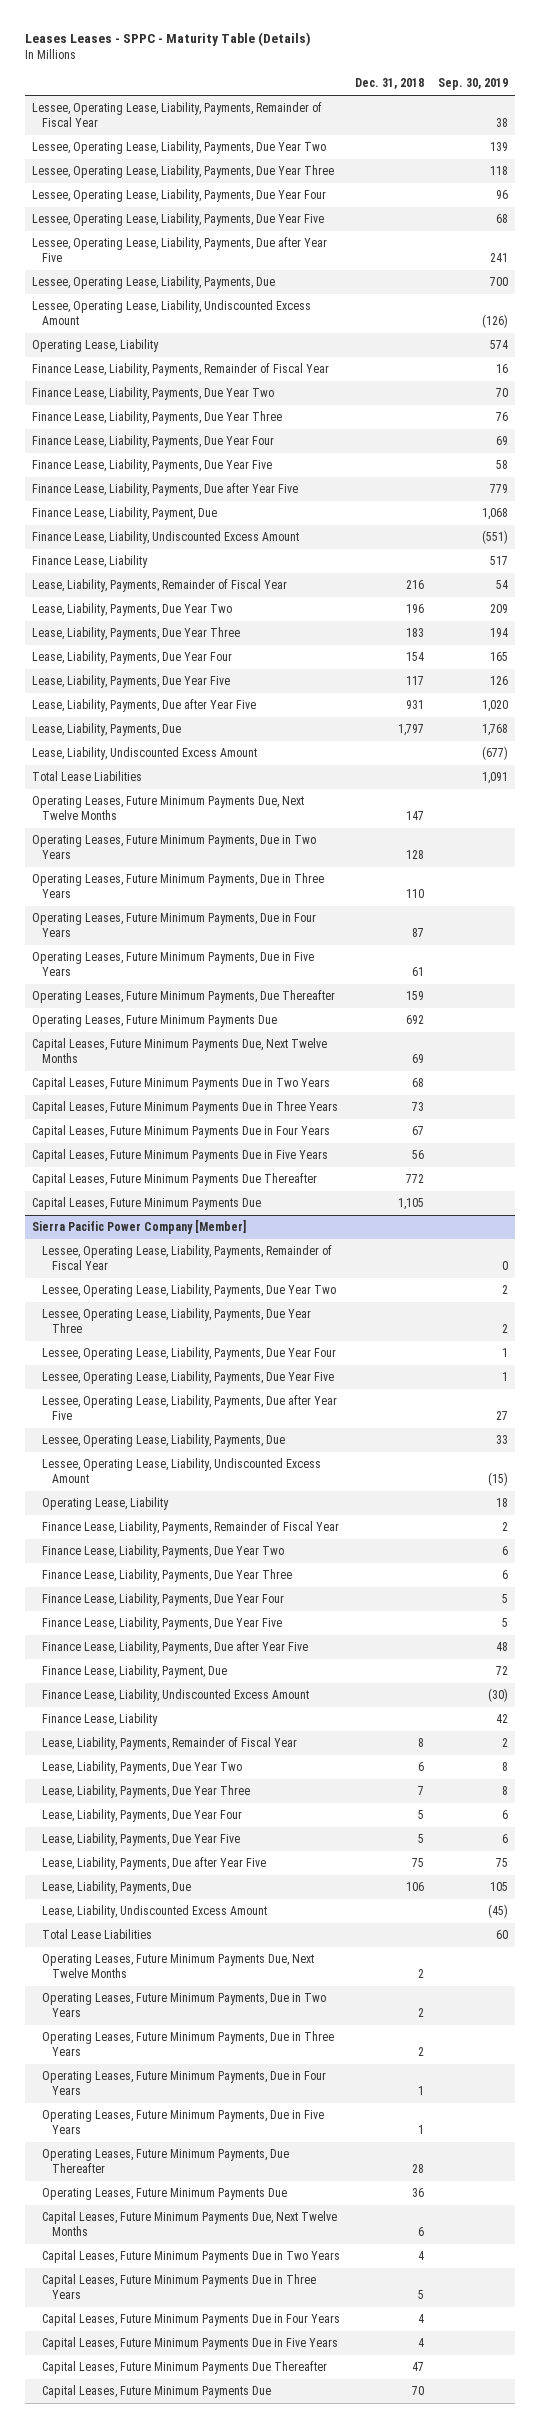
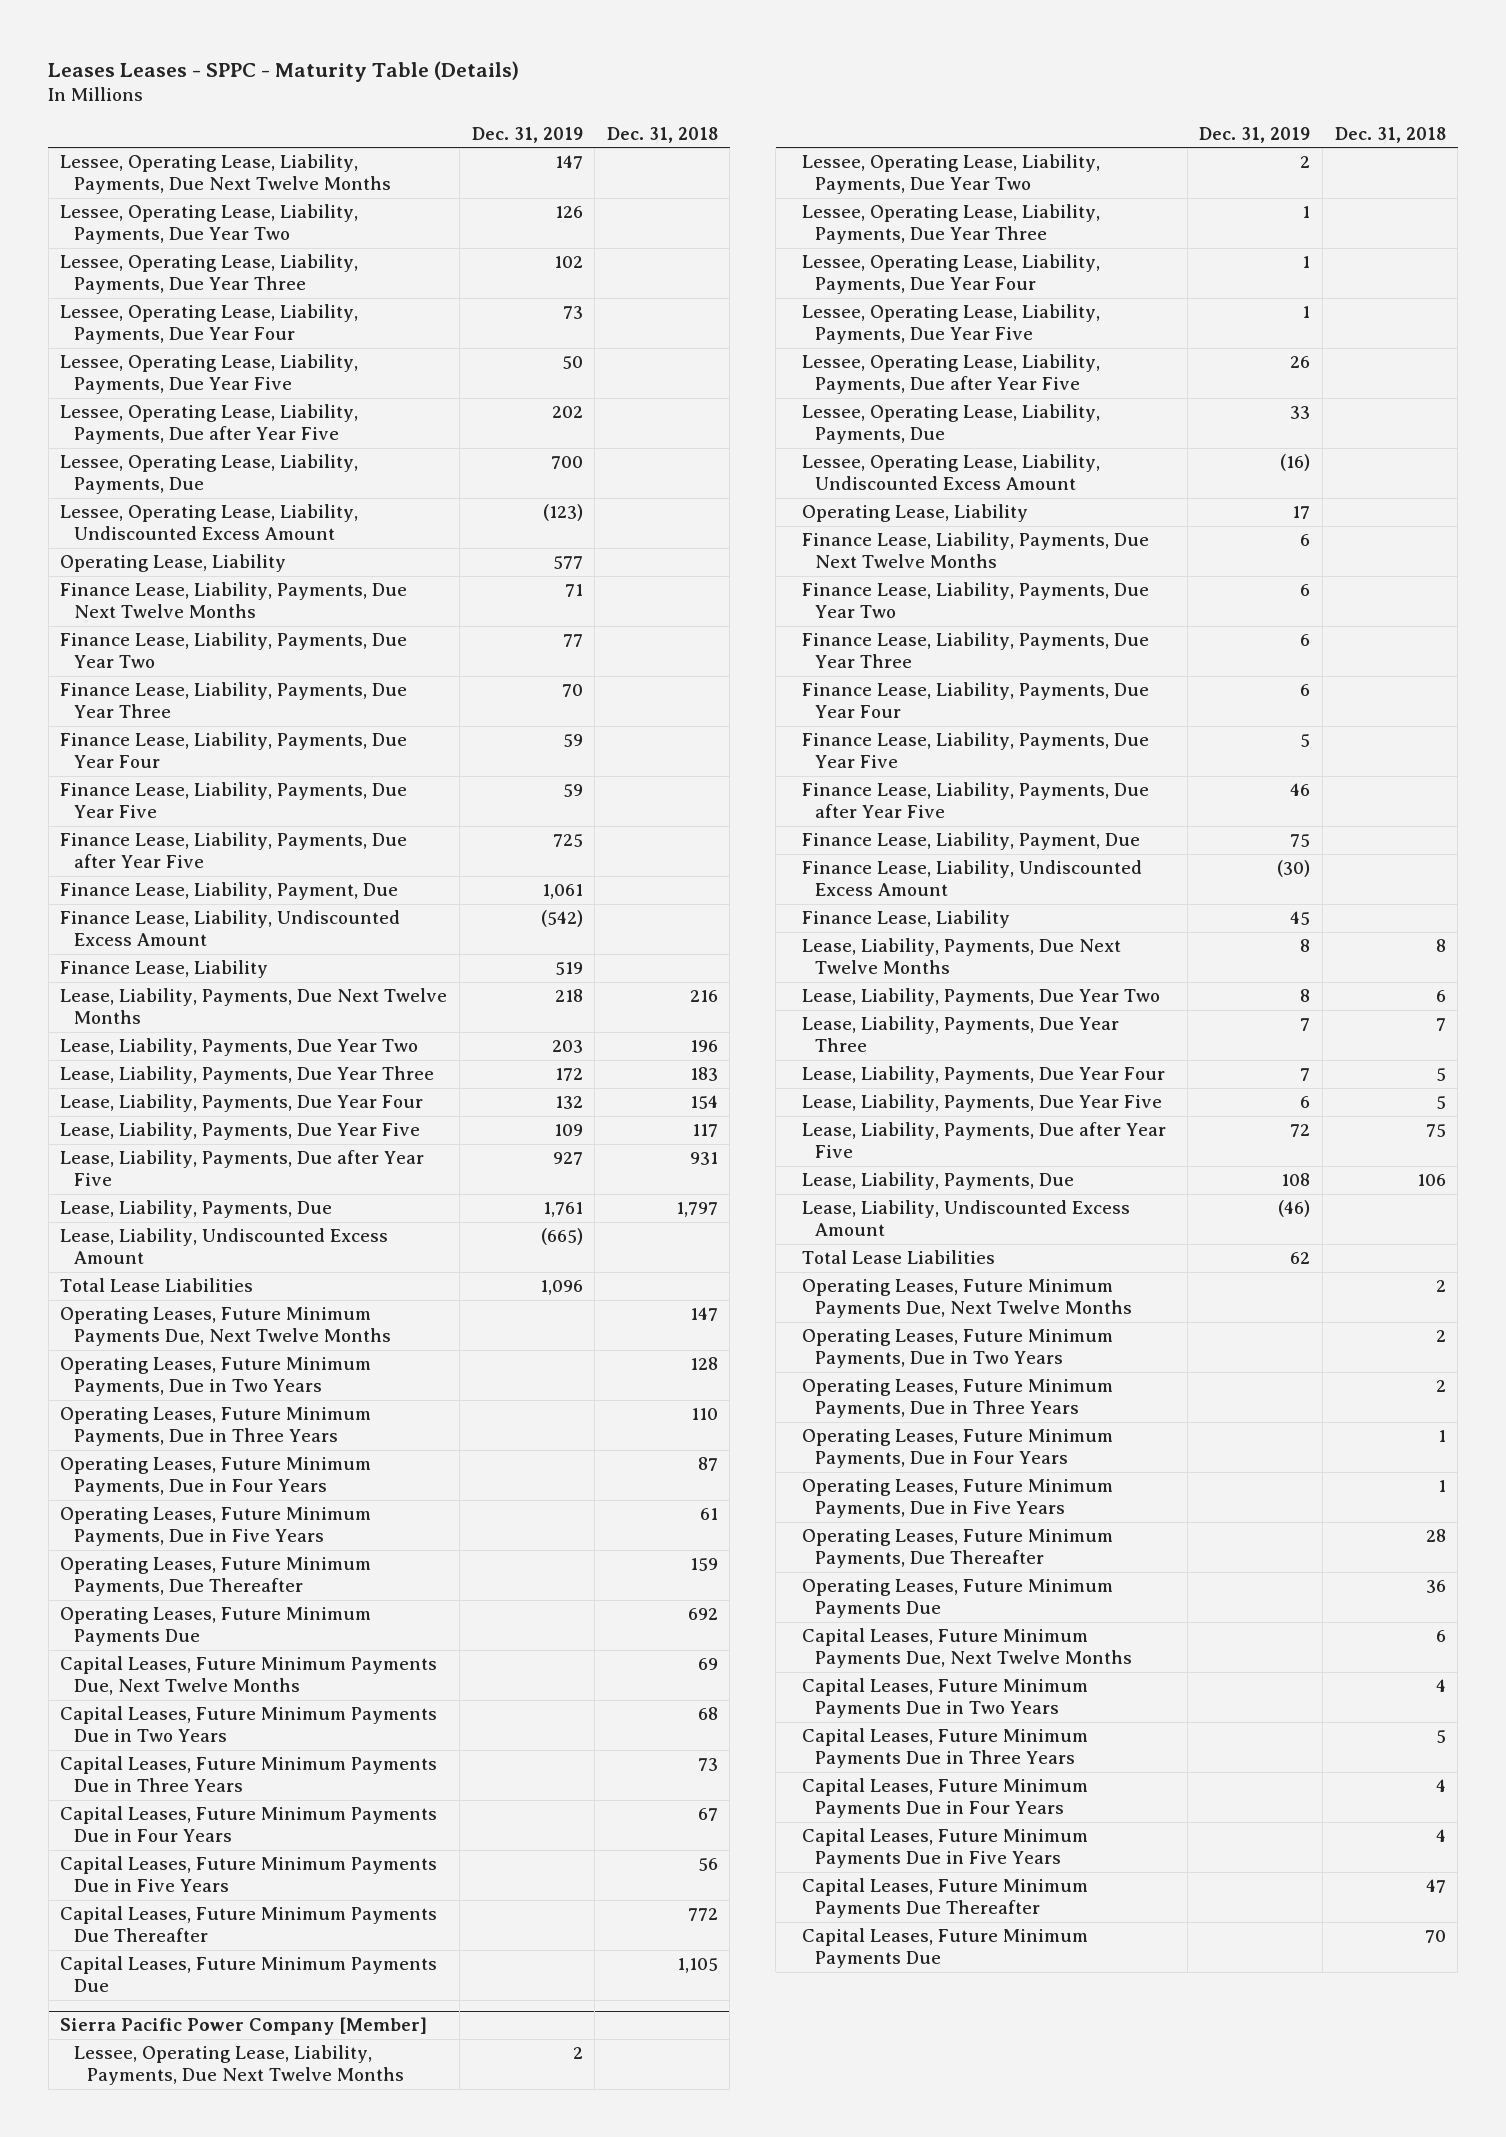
- | Dec. 31, 2018 | Sep. 30, 2019
+ | Dec. 31, 2019 | Dec. 31, 2018
- Lessee, Operating Lease, Liability, Payments, Remainder of Fiscal Year | | 38
+ Lessee, Operating Lease, Liability, Payments, Due Next Twelve Months | 147 |
- Finance Lease, Liability, Payments, Remainder of Fiscal Year | | 16
+ Finance Lease, Liability, Payments, Due Next Twelve Months | 71 |
- Lease, Liability, Payments, Remainder of Fiscal Year | 216 | 54
+ Lease, Liability, Payments, Due Next Twelve Months | 218 | 216
@ Sierra Pacific Power Company [Member]
- Lessee, Operating Lease, Liability, Payments, Remainder of Fiscal Year | | 0
+ Lessee, Operating Lease, Liability, Payments, Due Next Twelve Months | 2 |
- Finance Lease, Liability, Payments, Remainder of Fiscal Year | | 2
+ Finance Lease, Liability, Payments, Due Next Twelve Months | 6 |
- Lease, Liability, Payments, Remainder of Fiscal Year | 8 | 2
+ Lease, Liability, Payments, Due Next Twelve Months | 8 | 8

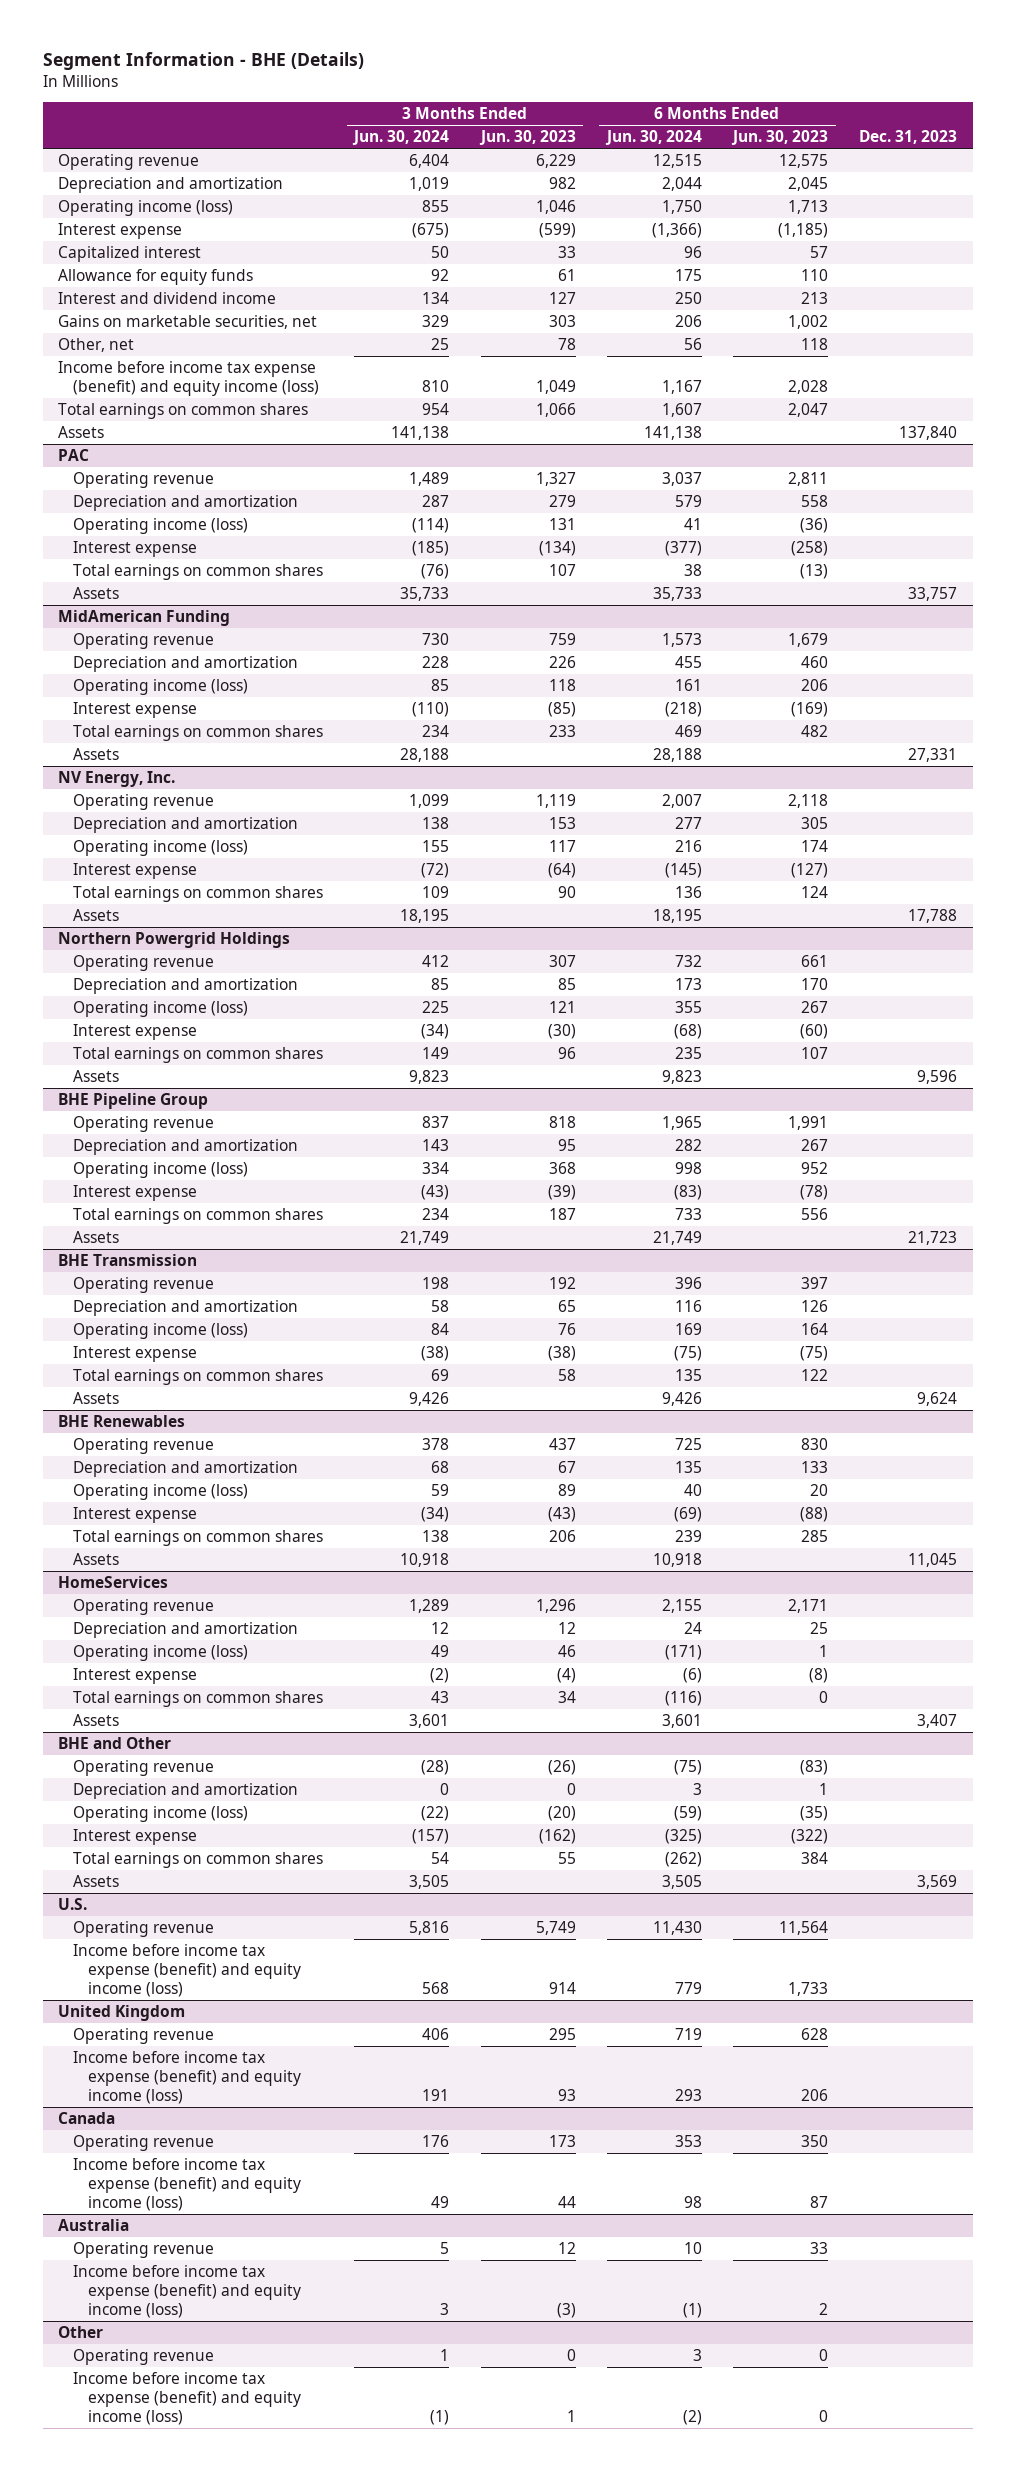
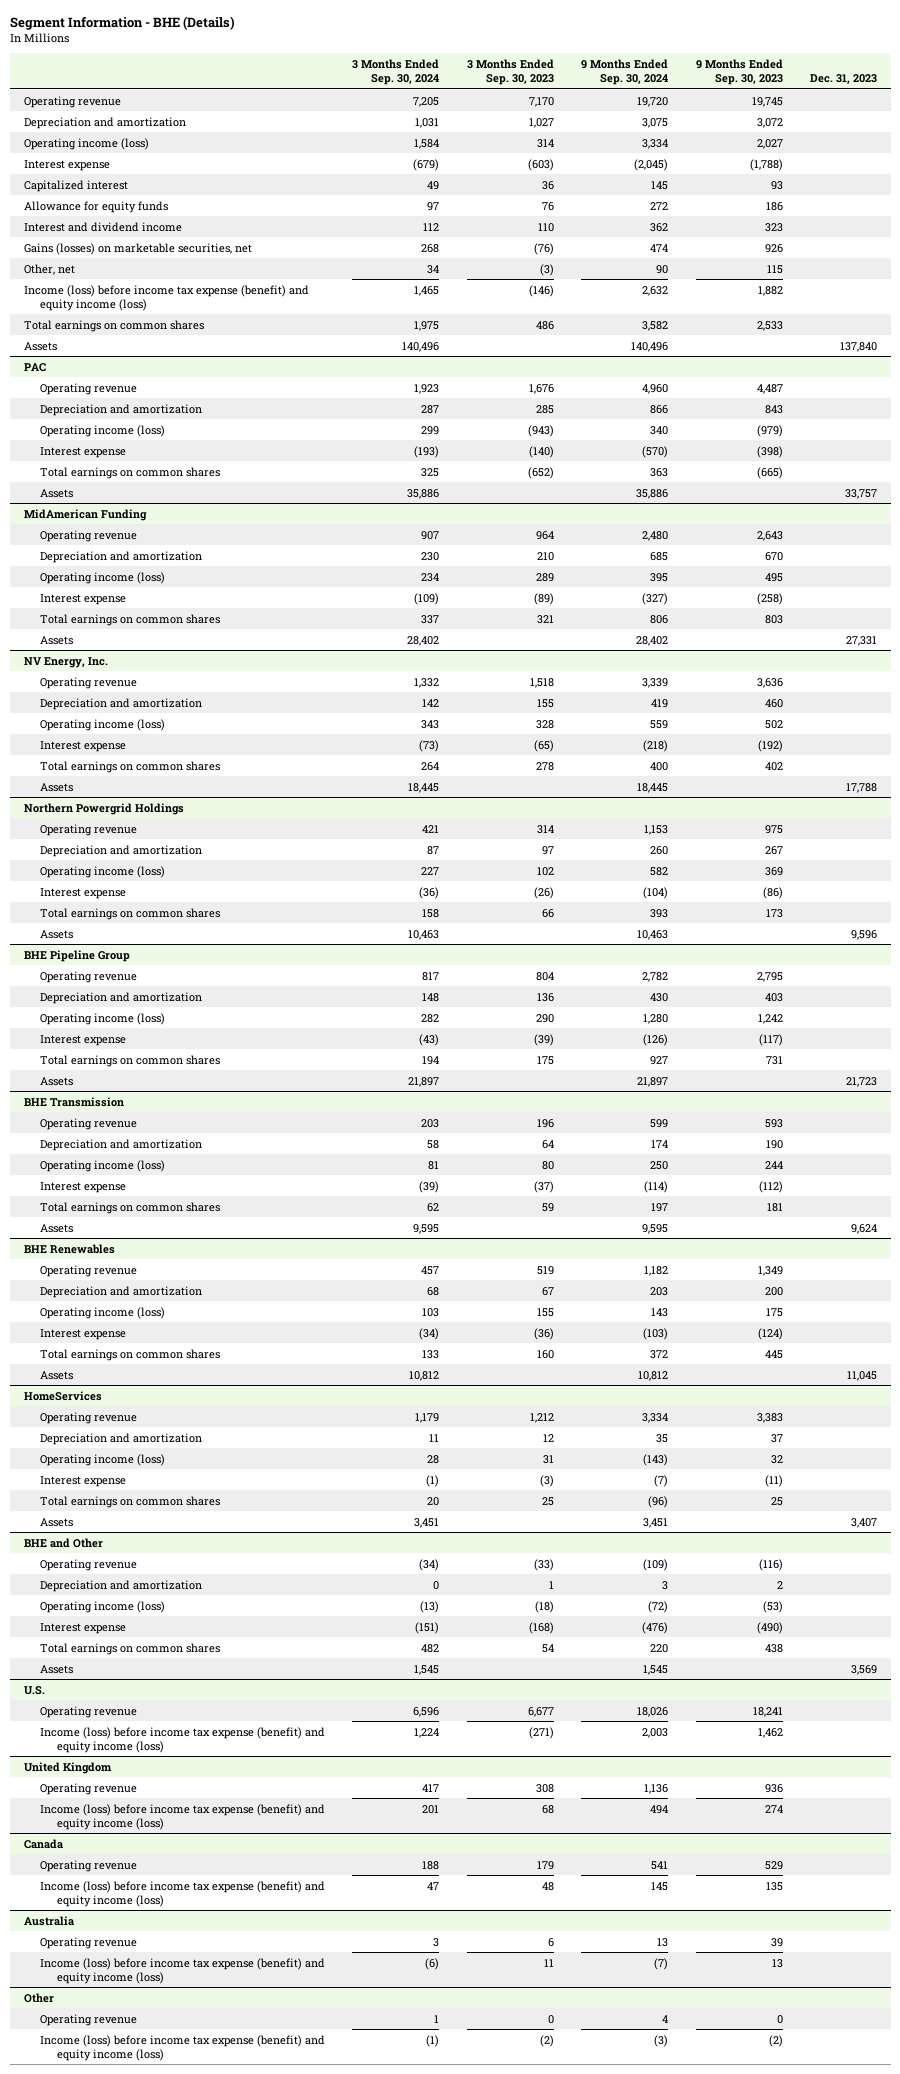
- | 3 Months Ended Jun. 30, 2024 | 3 Months Ended Jun. 30, 2023 | 6 Months Ended Jun. 30, 2024 | 6 Months Ended Jun. 30, 2023 | Dec. 31, 2023
+ | 3 Months Ended Sep. 30, 2024 | 3 Months Ended Sep. 30, 2023 | 9 Months Ended Sep. 30, 2024 | 9 Months Ended Sep. 30, 2023 | Dec. 31, 2023
- Gains on marketable securities, net | 329 | 303 | 206 | 1,002 |
+ Gains (losses) on marketable securities, net | 268 | (76) | 474 | 926 |
- Income before income tax expense (benefit) and equity income (loss) | 810 | 1,049 | 1,167 | 2,028 |
+ Income (loss) before income tax expense (benefit) and equity income (loss) | 1,465 | (146) | 2,632 | 1,882 |
@ U.S.
- Income before income tax expense (benefit) and equity income (loss) | 568 | 914 | 779 | 1,733 |
+ Income (loss) before income tax expense (benefit) and equity income (loss) | 1,224 | (271) | 2,003 | 1,462 |
@ United Kingdom
- Income before income tax expense (benefit) and equity income (loss) | 191 | 93 | 293 | 206 |
+ Income (loss) before income tax expense (benefit) and equity income (loss) | 201 | 68 | 494 | 274 |
@ Canada
- Income before income tax expense (benefit) and equity income (loss) | 49 | 44 | 98 | 87 |
+ Income (loss) before income tax expense (benefit) and equity income (loss) | 47 | 48 | 145 | 135 |
@ Australia
- Income before income tax expense (benefit) and equity income (loss) | 3 | (3) | (1) | 2 |
+ Income (loss) before income tax expense (benefit) and equity income (loss) | (6) | 11 | (7) | 13 |
@ Other
- Income before income tax expense (benefit) and equity income (loss) | (1) | 1 | (2) | 0 |
+ Income (loss) before income tax expense (benefit) and equity income (loss) | (1) | (2) | (3) | (2) |

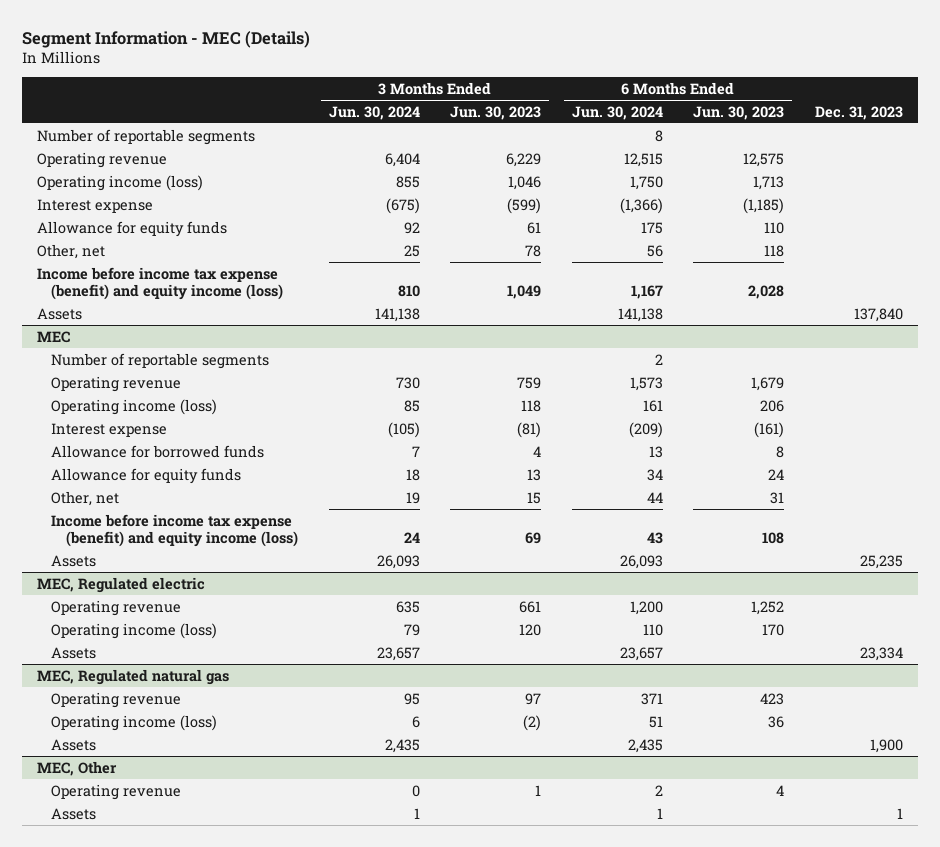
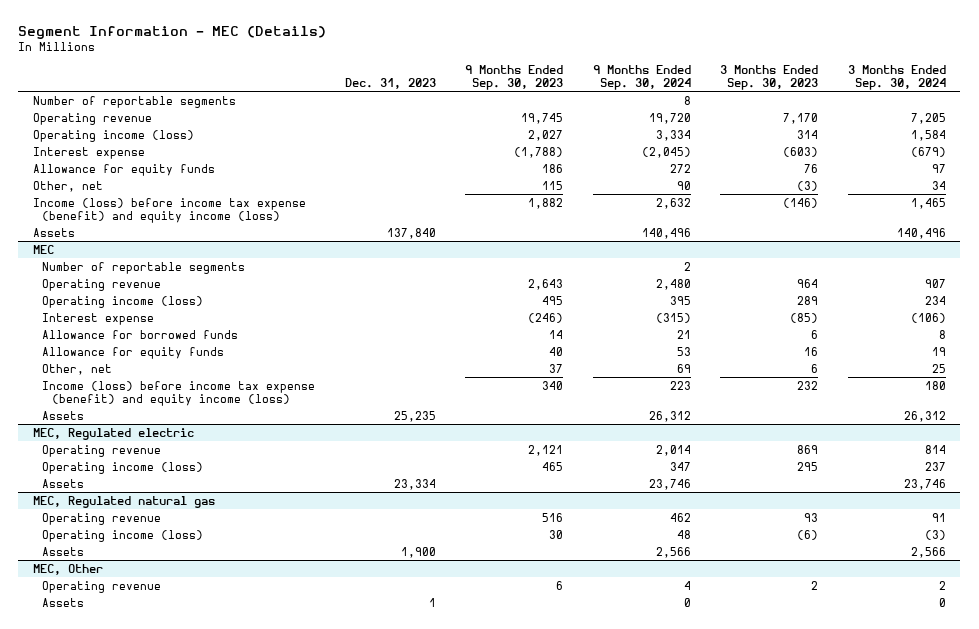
- | 3 Months Ended Jun. 30, 2024 | 3 Months Ended Jun. 30, 2023 | 6 Months Ended Jun. 30, 2024 | 6 Months Ended Jun. 30, 2023 | Dec. 31, 2023
+ | Dec. 31, 2023 | 9 Months Ended Sep. 30, 2023 | 9 Months Ended Sep. 30, 2024 | 3 Months Ended Sep. 30, 2023 | 3 Months Ended Sep. 30, 2024
- Income before income tax expense (benefit) and equity income (loss) | 810 | 1,049 | 1,167 | 2,028 |
+ Income (loss) before income tax expense (benefit) and equity income (loss) | | 1,882 | 2,632 | (146) | 1,465
@ MEC
- Income before income tax expense (benefit) and equity income (loss) | 24 | 69 | 43 | 108 |
+ Income (loss) before income tax expense (benefit) and equity income (loss) | | 340 | 223 | 232 | 180

